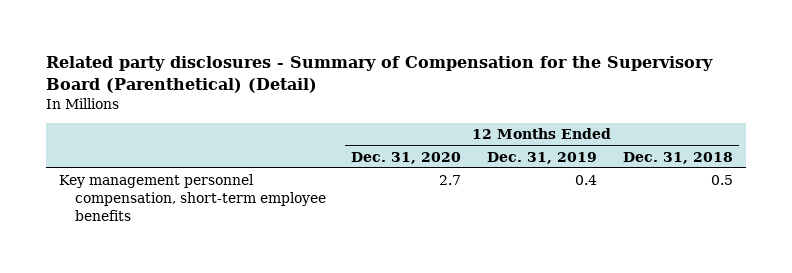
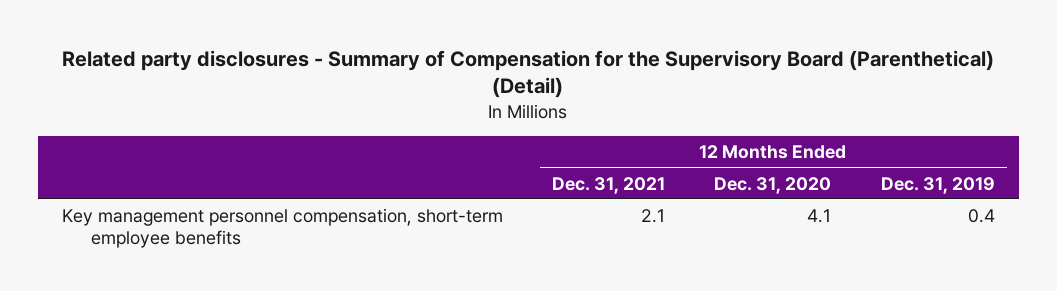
- | 12 Months Ended Dec. 31, 2020 | 12 Months Ended Dec. 31, 2019 | 12 Months Ended Dec. 31, 2018
+ | 12 Months Ended Dec. 31, 2021 | 12 Months Ended Dec. 31, 2020 | 12 Months Ended Dec. 31, 2019
- Key management personnel compensation, short-term employee benefits | 2.7 | 0.4 | 0.5
+ Key management personnel compensation, short-term employee benefits | 2.1 | 4.1 | 0.4

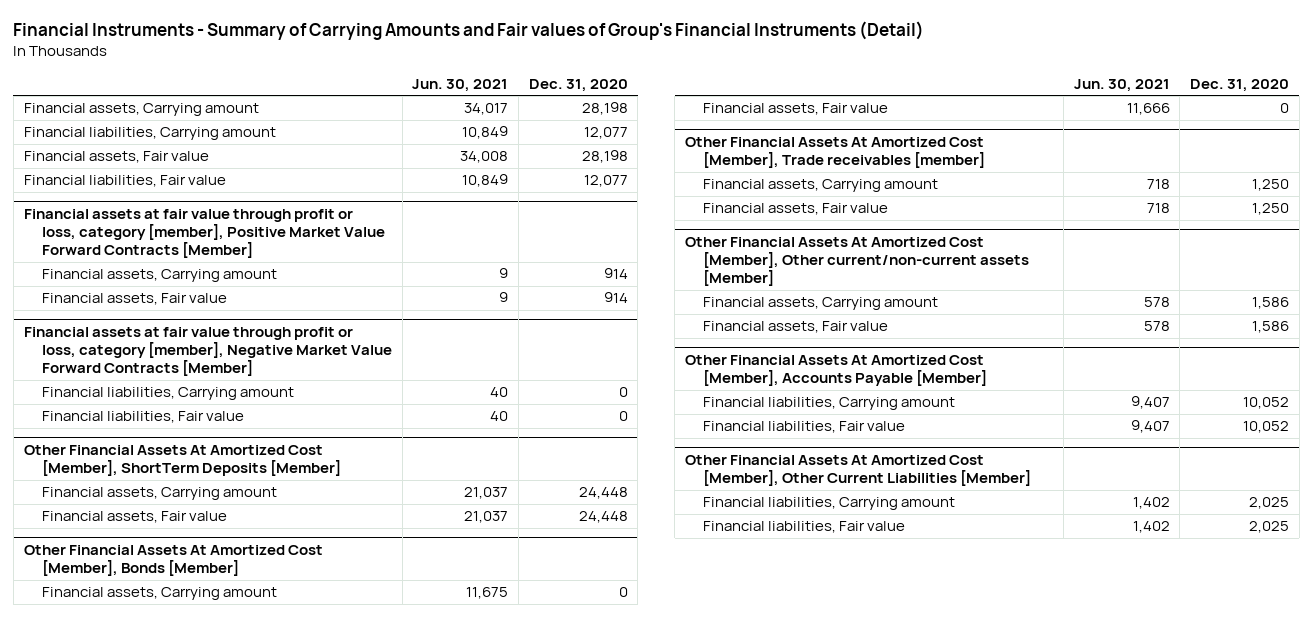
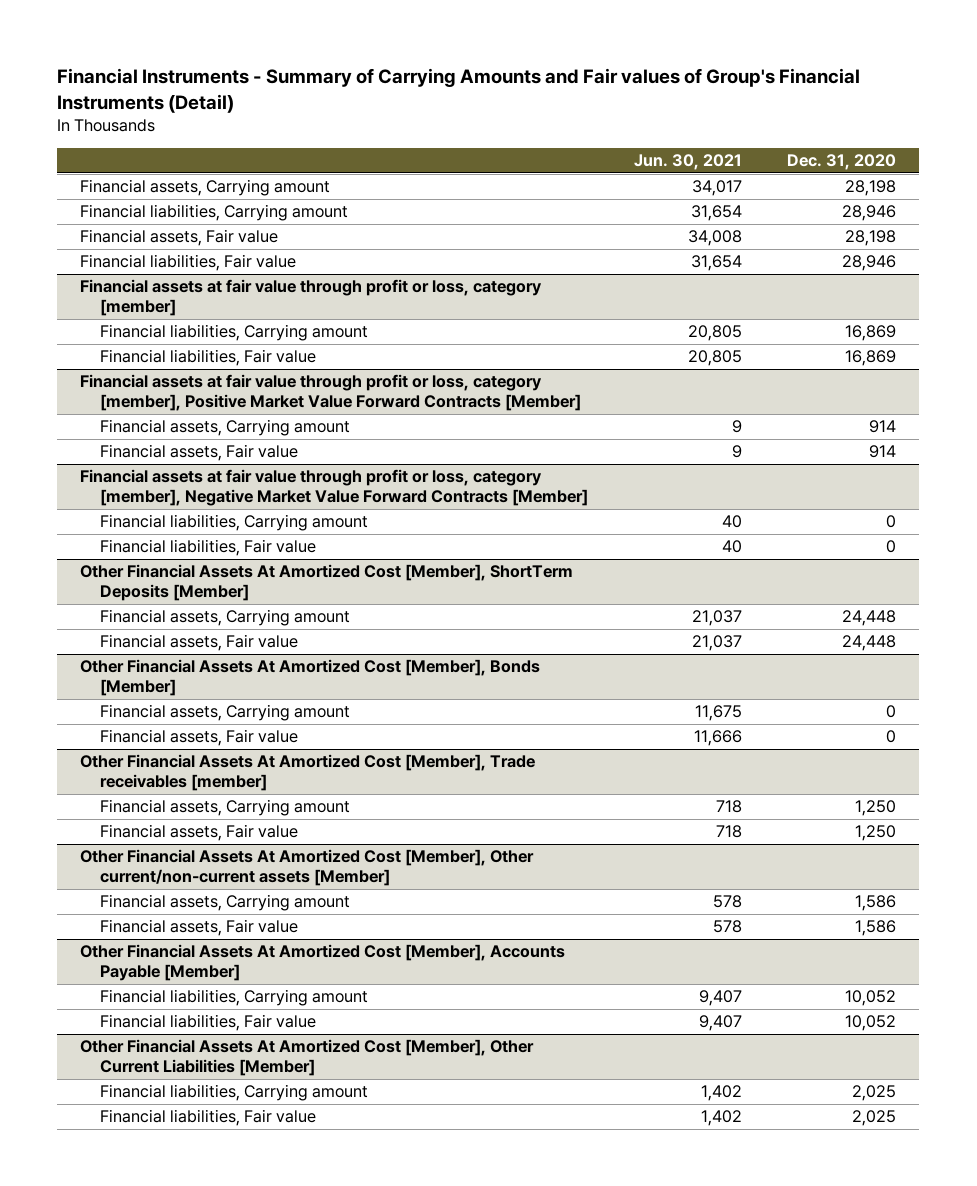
- Financial liabilities, Carrying amount | 10,849 | 12,077
+ Financial liabilities, Carrying amount | 31,654 | 28,946
- Financial liabilities, Fair value | 10,849 | 12,077
+ Financial liabilities, Fair value | 31,654 | 28,946
+ Financial assets at fair value through profit or loss, category [member]
+ Financial liabilities, Carrying amount | 20,805 | 16,869
+ Financial liabilities, Fair value | 20,805 | 16,869

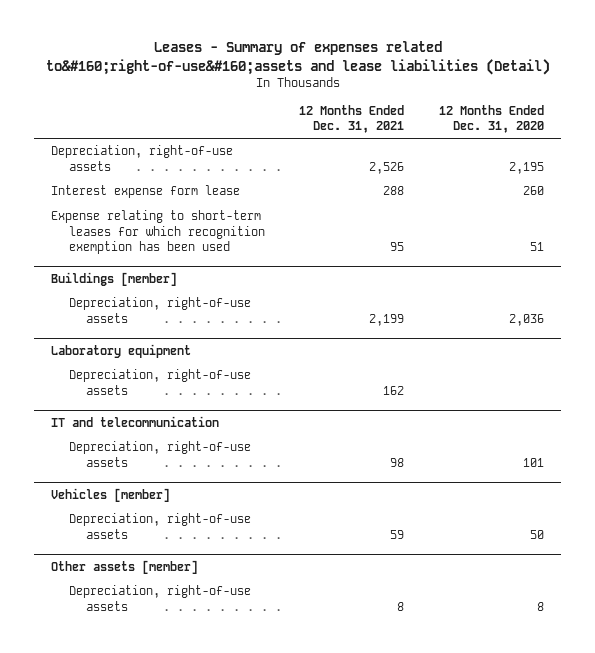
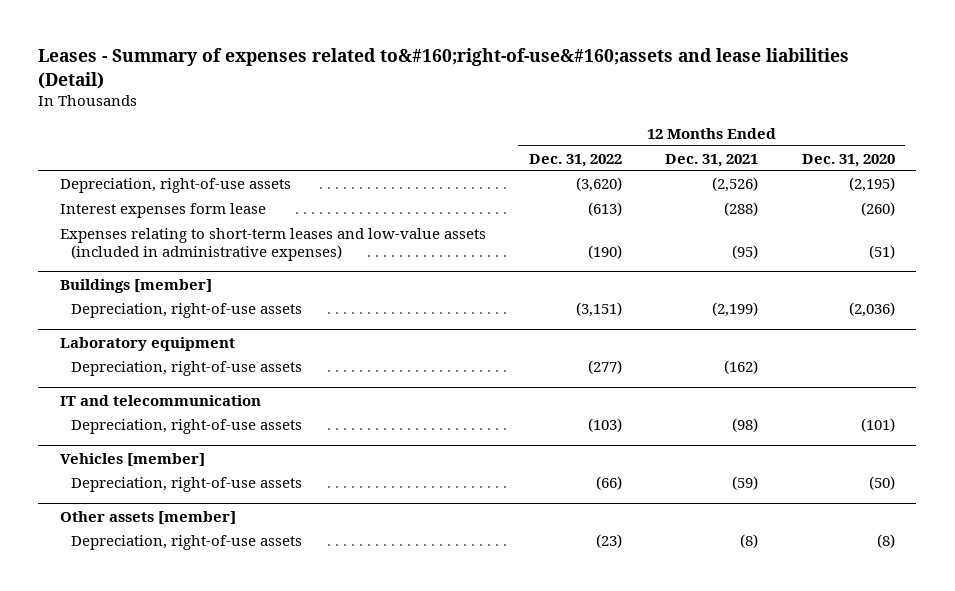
- | 12 Months Ended Dec. 31, 2021 | 12 Months Ended Dec. 31, 2020
+ | 12 Months Ended Dec. 31, 2022 | 12 Months Ended Dec. 31, 2021 | 12 Months Ended Dec. 31, 2020
- Depreciation, right-of-use assets | 2,526 | 2,195
- Interest expense form lease | 288 | 260
- Expense relating to short-term leases for which recognition exemption has been used | 95 | 51
+ Depreciation, right-of-use assets | (3,620) | (2,526) | (2,195)
+ Interest expenses form lease | (613) | (288) | (260)
+ Expenses relating to short-term leases and low-value assets (included in administrative expenses) | (190) | (95) | (51)
@ Buildings [member]
- Depreciation, right-of-use assets | 2,199 | 2,036
+ Depreciation, right-of-use assets | (3,151) | (2,199) | (2,036)
@ Laboratory equipment
- Depreciation, right-of-use assets | 162 |
+ Depreciation, right-of-use assets | (277) | (162) |
@ IT and telecommunication
- Depreciation, right-of-use assets | 98 | 101
+ Depreciation, right-of-use assets | (103) | (98) | (101)
@ Vehicles [member]
- Depreciation, right-of-use assets | 59 | 50
+ Depreciation, right-of-use assets | (66) | (59) | (50)
@ Other assets [member]
- Depreciation, right-of-use assets | 8 | 8
+ Depreciation, right-of-use assets | (23) | (8) | (8)

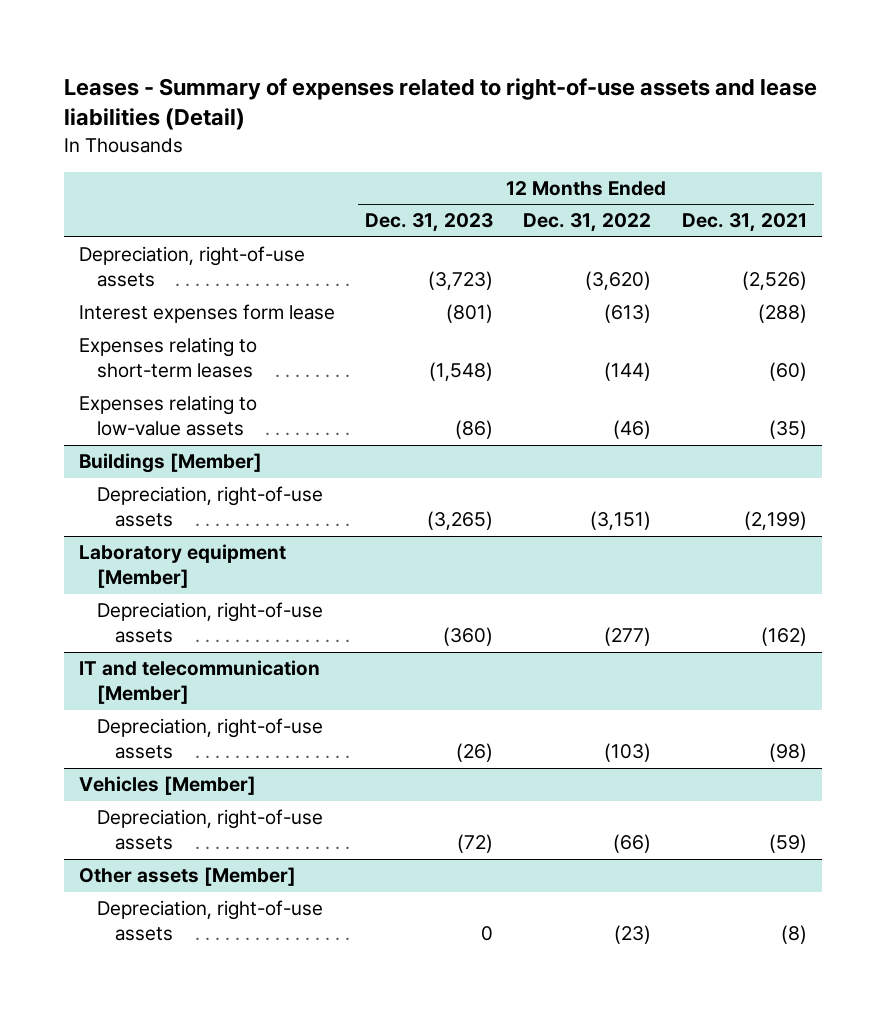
- Leases - Summary of expenses related to&#160;right-of-use&#160;assets and lease liabilities (Detail)
+ Leases - Summary of expenses related to right-of-use assets and lease liabilities (Detail)
- | 12 Months Ended Dec. 31, 2022 | 12 Months Ended Dec. 31, 2021 | 12 Months Ended Dec. 31, 2020
+ | 12 Months Ended Dec. 31, 2023 | 12 Months Ended Dec. 31, 2022 | 12 Months Ended Dec. 31, 2021
- Expenses relating to short-term leases and low-value assets (included in administrative expenses) | (190) | (95) | (51)
- Buildings [member]
+ Expenses relating to short-term leases | (1,548) | (144) | (60)
+ Expenses relating to low-value assets | (86) | (46) | (35)
+ Buildings [Member]
- Laboratory equipment
+ Laboratory equipment [Member]
- IT and telecommunication
+ IT and telecommunication [Member]
- Vehicles [member]
+ Vehicles [Member]
- Other assets [member]
+ Other assets [Member]

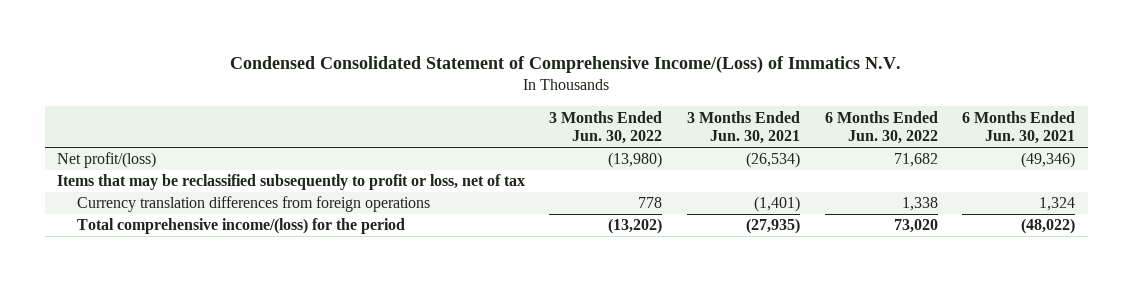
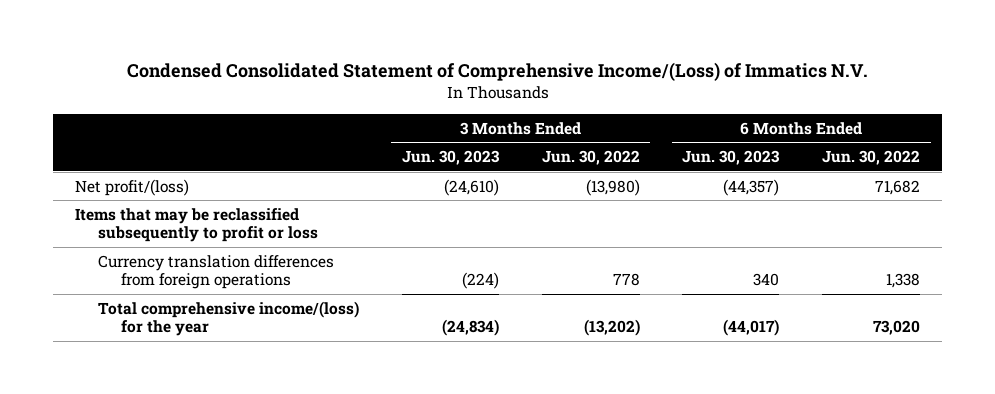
- | 3 Months Ended Jun. 30, 2022 | 3 Months Ended Jun. 30, 2021 | 6 Months Ended Jun. 30, 2022 | 6 Months Ended Jun. 30, 2021
+ | 3 Months Ended Jun. 30, 2023 | 3 Months Ended Jun. 30, 2022 | 6 Months Ended Jun. 30, 2023 | 6 Months Ended Jun. 30, 2022
- Items that may be reclassified subsequently to profit or loss, net of tax
+ Items that may be reclassified subsequently to profit or loss
- Total comprehensive income/(loss) for the period | (13,202) | (27,935) | 73,020 | (48,022)
+ Total comprehensive income/(loss) for the year | (24,834) | (13,202) | (44,017) | 73,020

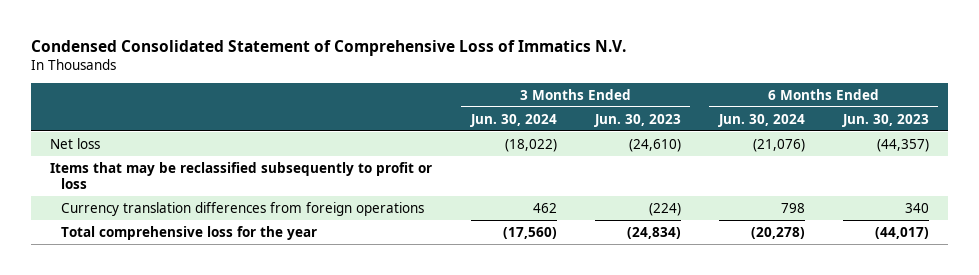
- Condensed Consolidated Statement of Comprehensive Income/(Loss) of Immatics N.V.
+ Condensed Consolidated Statement of Comprehensive Loss of Immatics N.V.
- | 3 Months Ended Jun. 30, 2023 | 3 Months Ended Jun. 30, 2022 | 6 Months Ended Jun. 30, 2023 | 6 Months Ended Jun. 30, 2022
+ | 3 Months Ended Jun. 30, 2024 | 3 Months Ended Jun. 30, 2023 | 6 Months Ended Jun. 30, 2024 | 6 Months Ended Jun. 30, 2023
- Net profit/(loss) | (24,610) | (13,980) | (44,357) | 71,682
+ Net loss | (18,022) | (24,610) | (21,076) | (44,357)
- Total comprehensive income/(loss) for the year | (24,834) | (13,202) | (44,017) | 73,020
+ Total comprehensive loss for the year | (17,560) | (24,834) | (20,278) | (44,017)

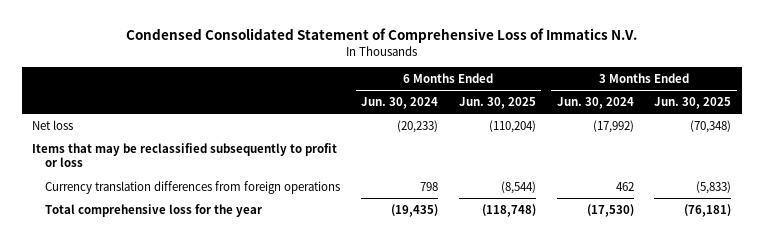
- | 3 Months Ended Jun. 30, 2024 | 3 Months Ended Jun. 30, 2023 | 6 Months Ended Jun. 30, 2024 | 6 Months Ended Jun. 30, 2023
+ | 6 Months Ended Jun. 30, 2024 | 6 Months Ended Jun. 30, 2025 | 3 Months Ended Jun. 30, 2024 | 3 Months Ended Jun. 30, 2025
- Net loss | (18,022) | (24,610) | (21,076) | (44,357)
+ Net loss | (20,233) | (110,204) | (17,992) | (70,348)
- Total comprehensive loss for the year | (17,560) | (24,834) | (20,278) | (44,017)
+ Total comprehensive loss for the year | (19,435) | (118,748) | (17,530) | (76,181)

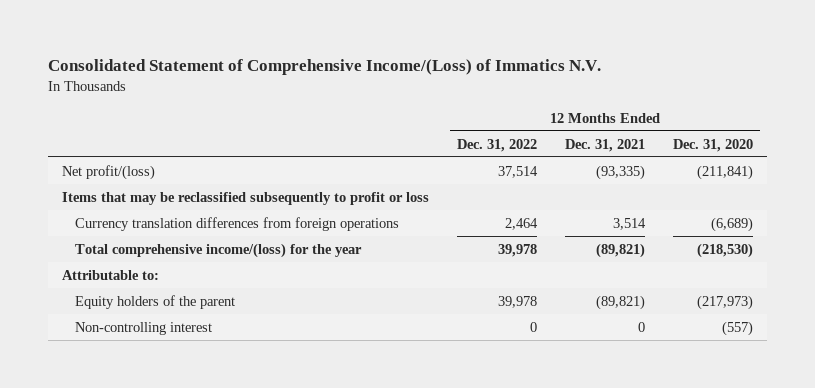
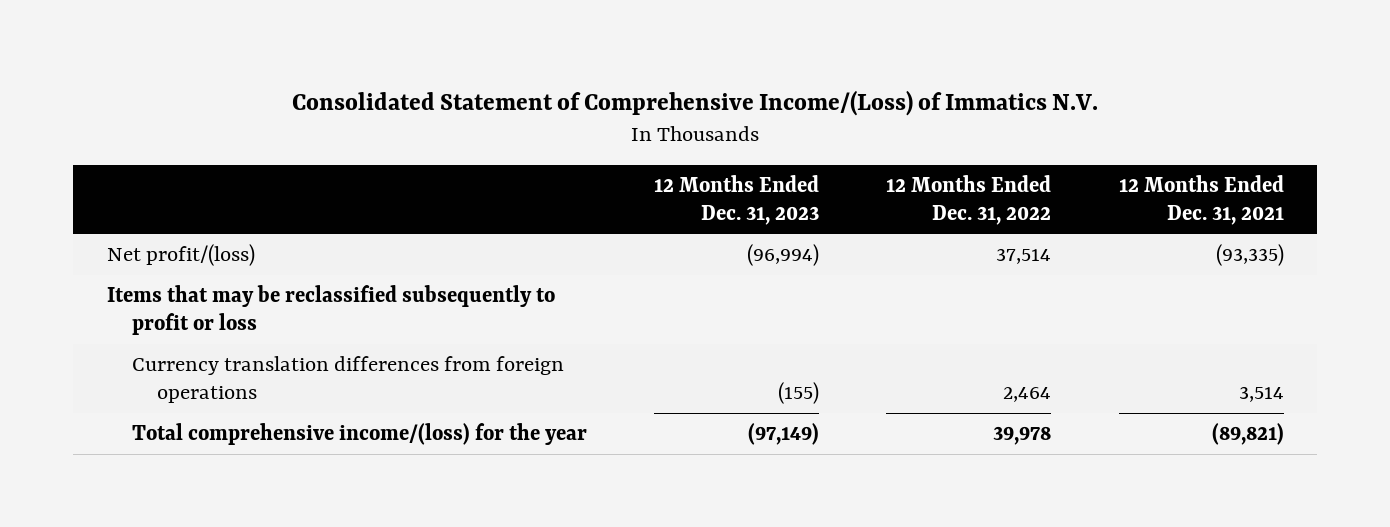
- | 12 Months Ended Dec. 31, 2022 | 12 Months Ended Dec. 31, 2021 | 12 Months Ended Dec. 31, 2020
+ | 12 Months Ended Dec. 31, 2023 | 12 Months Ended Dec. 31, 2022 | 12 Months Ended Dec. 31, 2021
- Attributable to:
- Equity holders of the parent | 39,978 | (89,821) | (217,973)
- Non-controlling interest | 0 | 0 | (557)

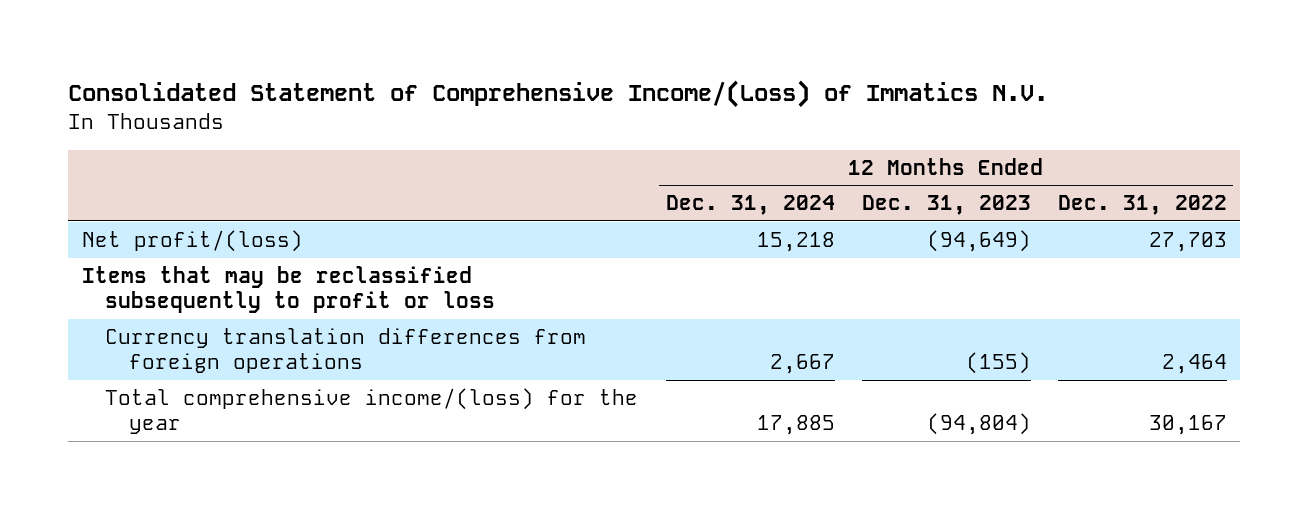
- | 12 Months Ended Dec. 31, 2023 | 12 Months Ended Dec. 31, 2022 | 12 Months Ended Dec. 31, 2021
+ | 12 Months Ended Dec. 31, 2024 | 12 Months Ended Dec. 31, 2023 | 12 Months Ended Dec. 31, 2022
- Net profit/(loss) | (96,994) | 37,514 | (93,335)
+ Net profit/(loss) | 15,218 | (94,649) | 27,703
- Total comprehensive income/(loss) for the year | (97,149) | 39,978 | (89,821)
+ Total comprehensive income/(loss) for the year | 17,885 | (94,804) | 30,167

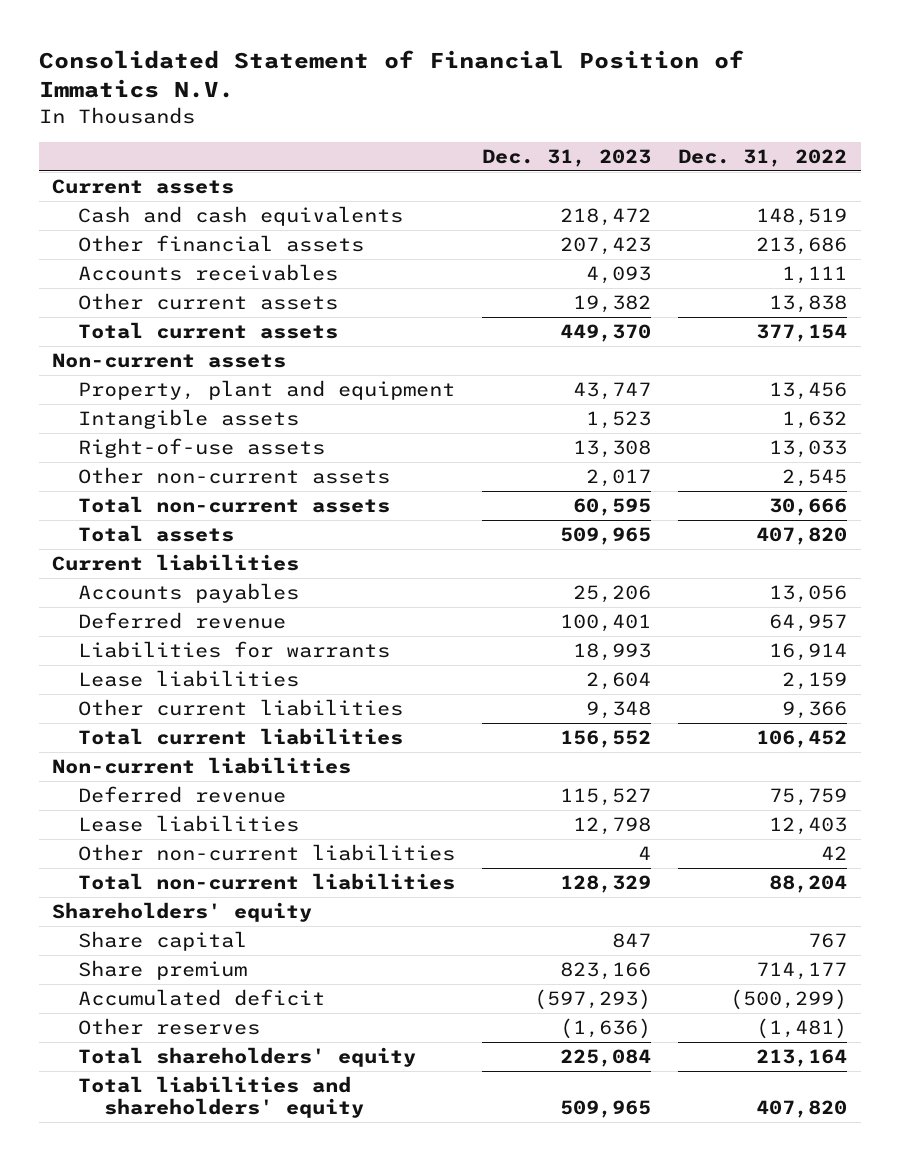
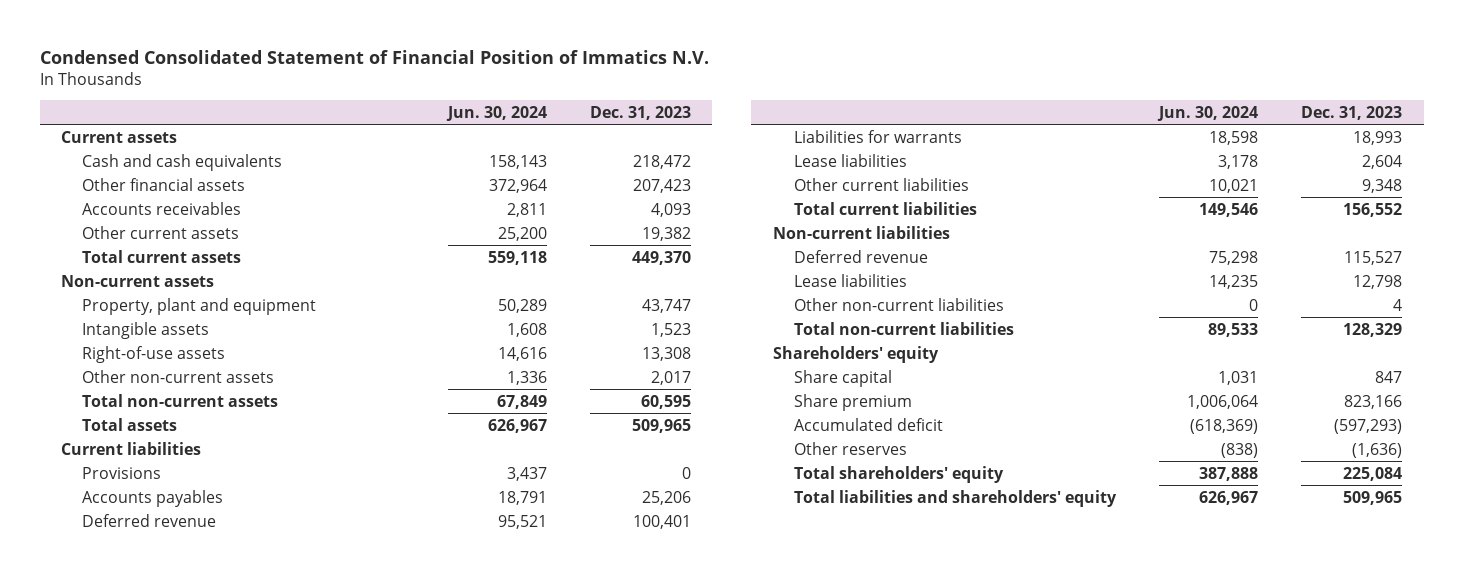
- Consolidated Statement of Financial Position of Immatics N.V.
+ Condensed Consolidated Statement of Financial Position of Immatics N.V.
- | Dec. 31, 2023 | Dec. 31, 2022
+ | Jun. 30, 2024 | Dec. 31, 2023
+ Provisions | 3,437 | 0

